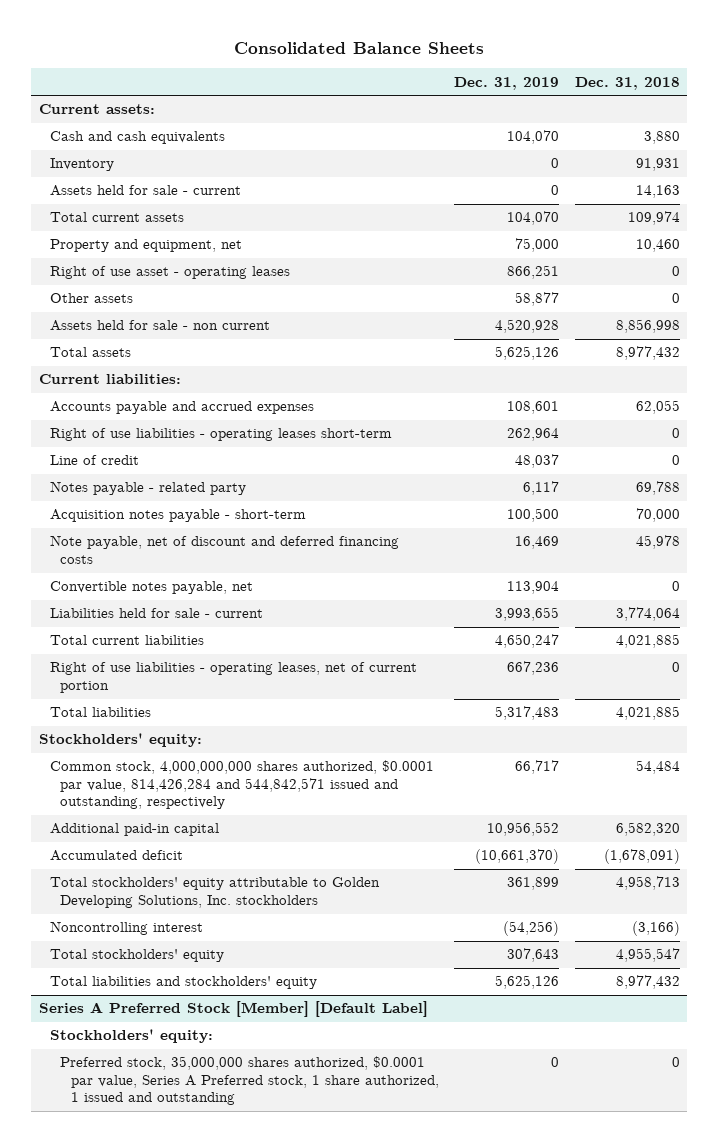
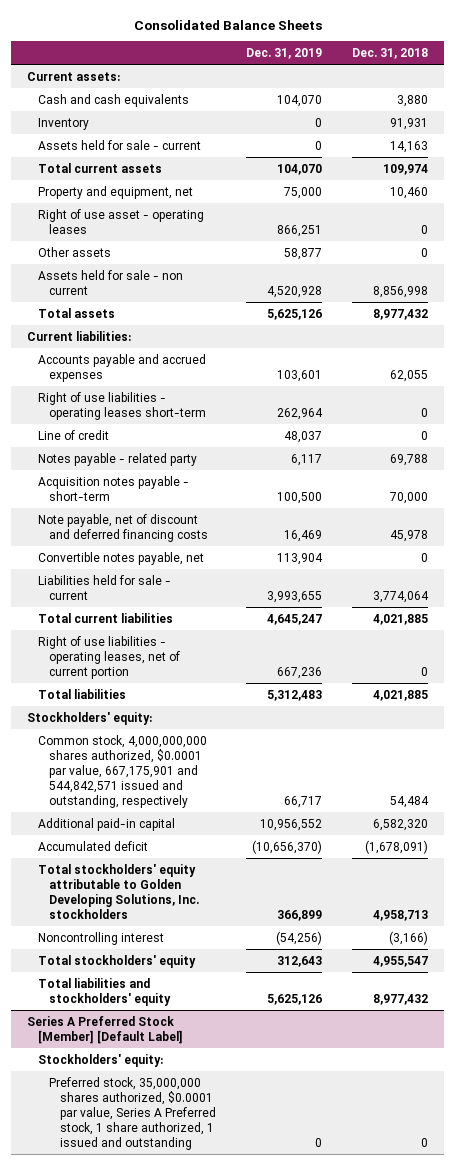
- Accounts payable and accrued expenses | 108,601 | 62,055
+ Accounts payable and accrued expenses | 103,601 | 62,055
- Total current liabilities | 4,650,247 | 4,021,885
+ Total current liabilities | 4,645,247 | 4,021,885
- Total liabilities | 5,317,483 | 4,021,885
+ Total liabilities | 5,312,483 | 4,021,885
- Common stock, 4,000,000,000 shares authorized, $0.0001 par value, 814,426,284 and 544,842,571 issued and outstanding, respectively | 66,717 | 54,484
+ Common stock, 4,000,000,000 shares authorized, $0.0001 par value, 667,175,901 and 544,842,571 issued and outstanding, respectively | 66,717 | 54,484
- Accumulated deficit | (10,661,370) | (1,678,091)
- Total stockholders' equity attributable to Golden Developing Solutions, Inc. stockholders | 361,899 | 4,958,713
+ Accumulated deficit | (10,656,370) | (1,678,091)
+ Total stockholders' equity attributable to Golden Developing Solutions, Inc. stockholders | 366,899 | 4,958,713
- Total stockholders' equity | 307,643 | 4,955,547
+ Total stockholders' equity | 312,643 | 4,955,547

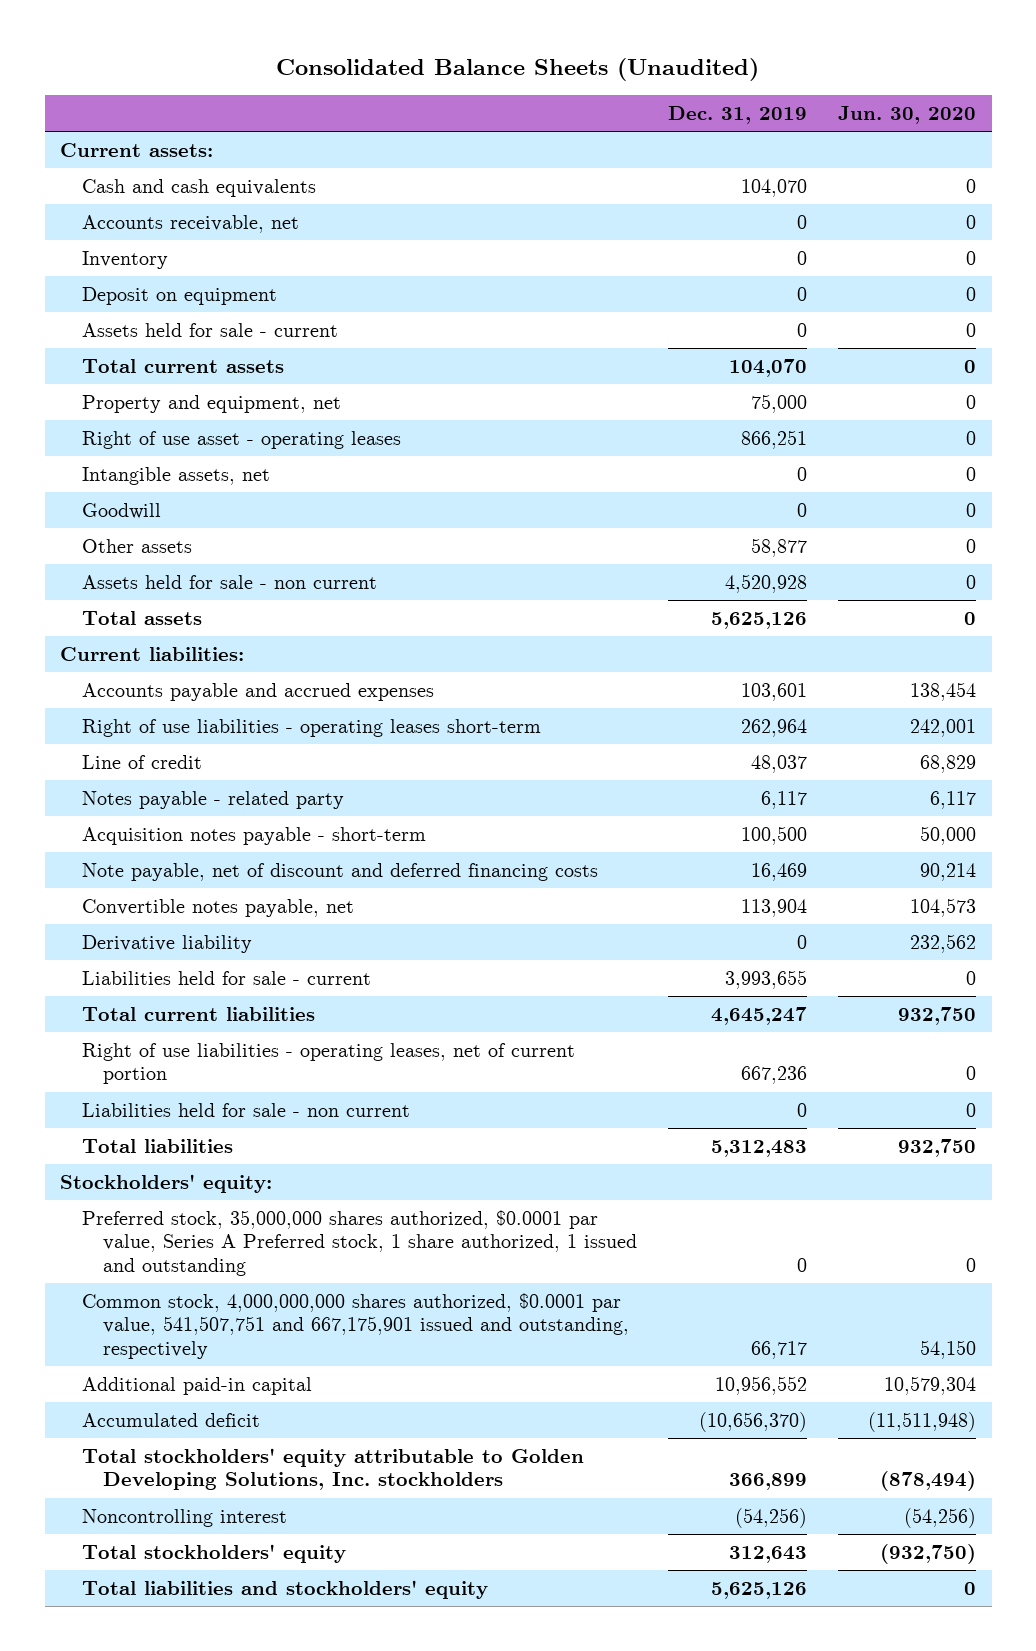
- Consolidated Balance Sheets
+ Consolidated Balance Sheets (Unaudited)
- | Dec. 31, 2019 | Dec. 31, 2018
+ | Dec. 31, 2019 | Jun. 30, 2020
+ Accounts receivable, net | 0 | 0
+ Deposit on equipment | 0 | 0
+ Intangible assets, net | 0 | 0
+ Goodwill | 0 | 0
+ Derivative liability | 0 | 232,562
+ Liabilities held for sale - non current | 0 | 0
- Common stock, 4,000,000,000 shares authorized, $0.0001 par value, 667,175,901 and 544,842,571 issued and outstanding, respectively | 66,717 | 54,484
+ Preferred stock, 35,000,000 shares authorized, $0.0001 par value, Series A Preferred stock, 1 share authorized, 1 issued and outstanding | 0 | 0
+ Common stock, 4,000,000,000 shares authorized, $0.0001 par value, 541,507,751 and 667,175,901 issued and outstanding, respectively | 66,717 | 54,150
- Series A Preferred Stock [Member] [Default Label]
- Stockholders' equity:
- Preferred stock, 35,000,000 shares authorized, $0.0001 par value, Series A Preferred stock, 1 share authorized, 1 issued and outstanding | 0 | 0

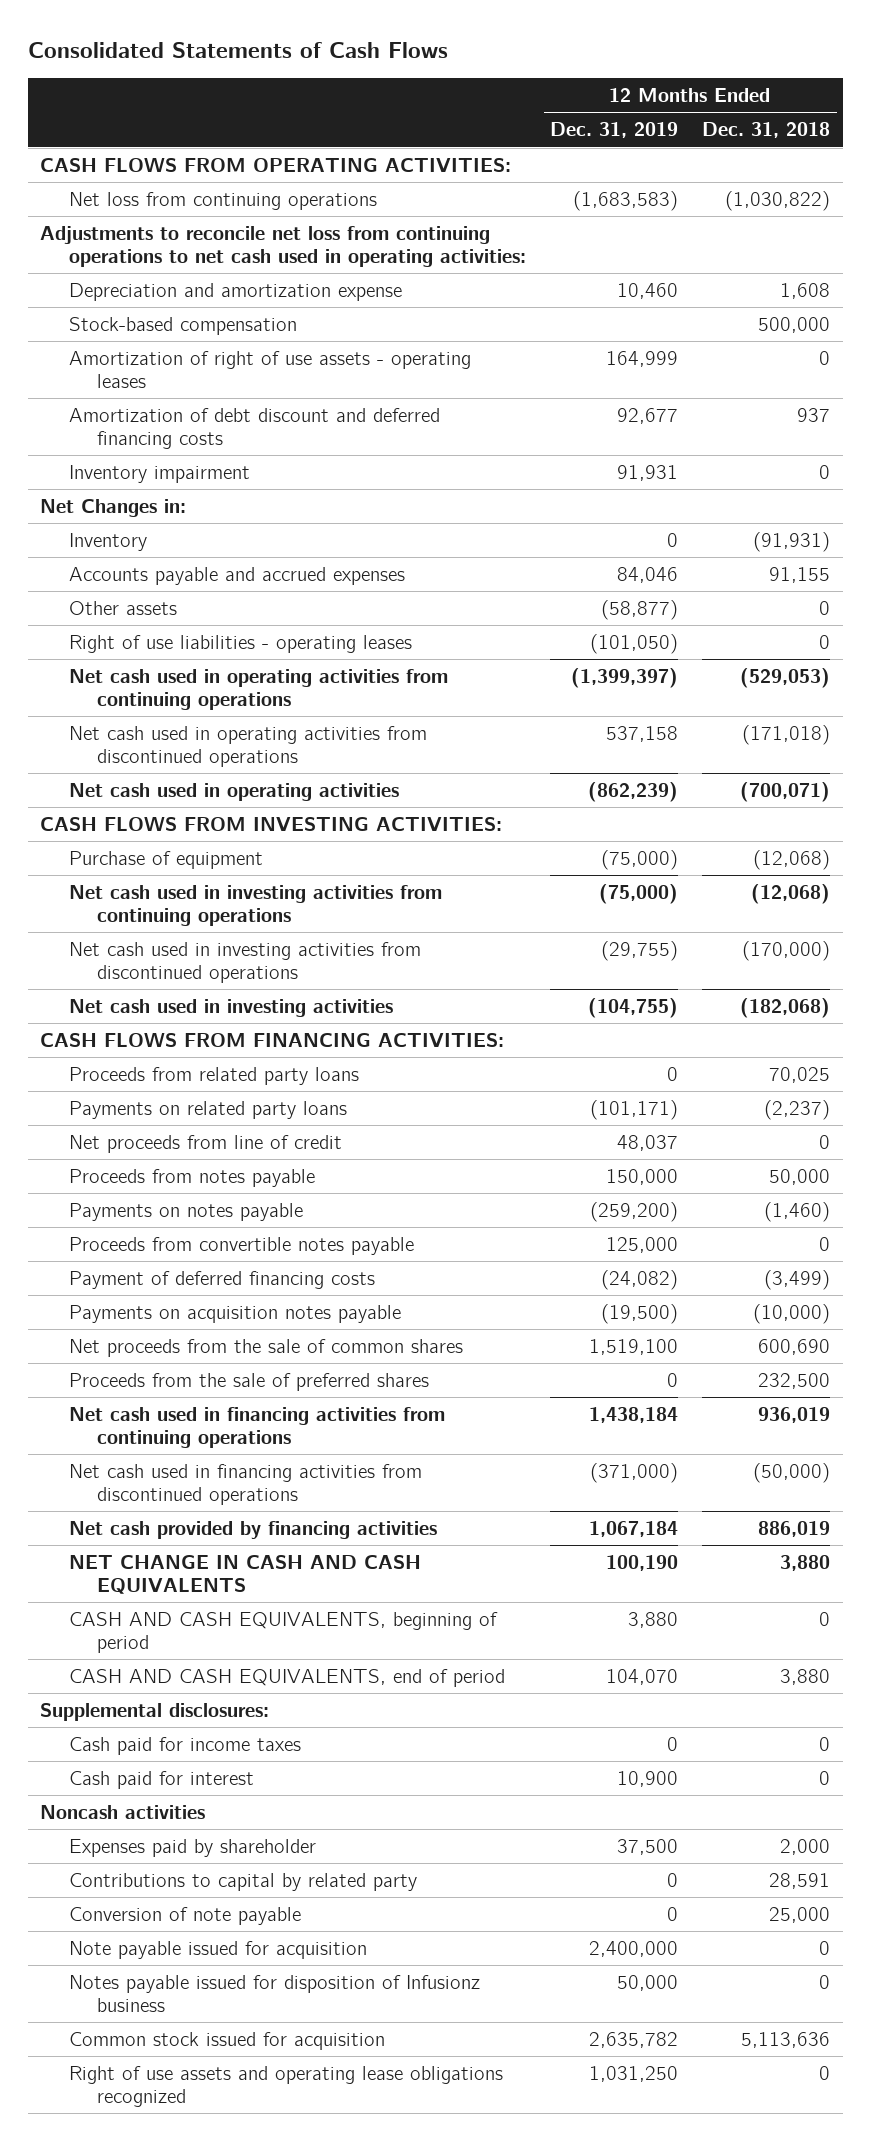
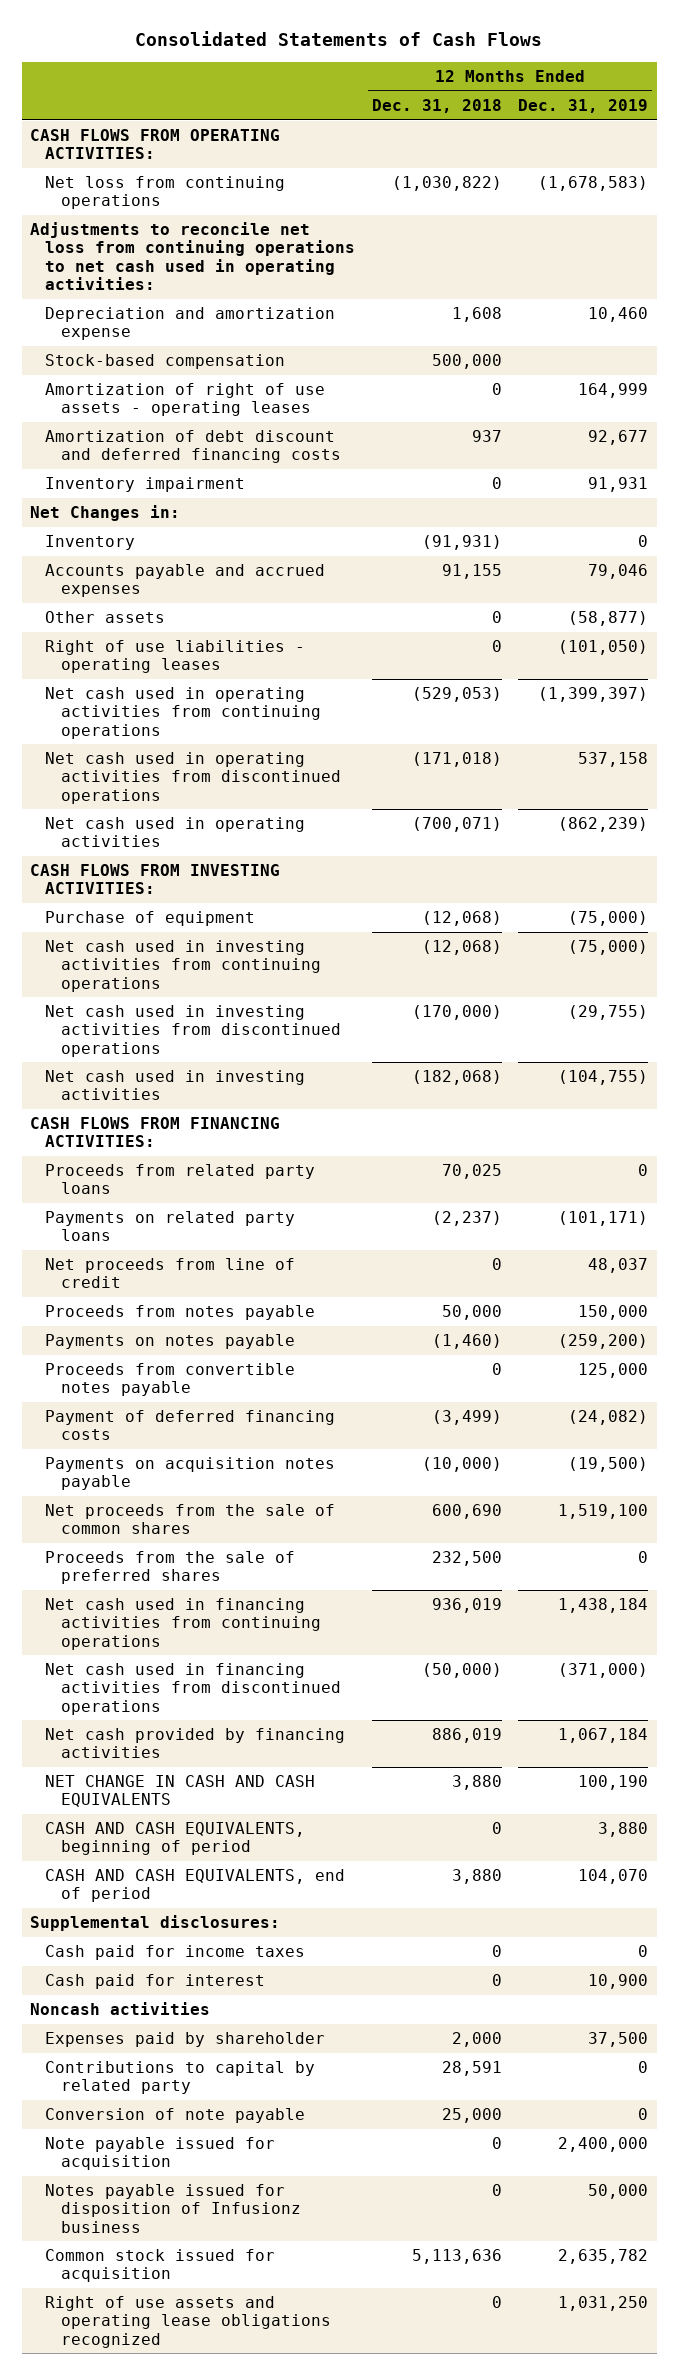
- | 12 Months Ended Dec. 31, 2019 | 12 Months Ended Dec. 31, 2018
+ | 12 Months Ended Dec. 31, 2018 | 12 Months Ended Dec. 31, 2019
- Net loss from continuing operations | (1,683,583) | (1,030,822)
+ Net loss from continuing operations | (1,030,822) | (1,678,583)
- Accounts payable and accrued expenses | 84,046 | 91,155
+ Accounts payable and accrued expenses | 91,155 | 79,046

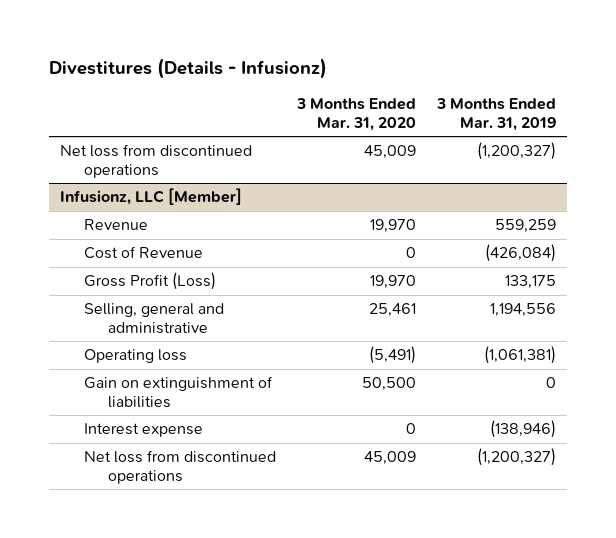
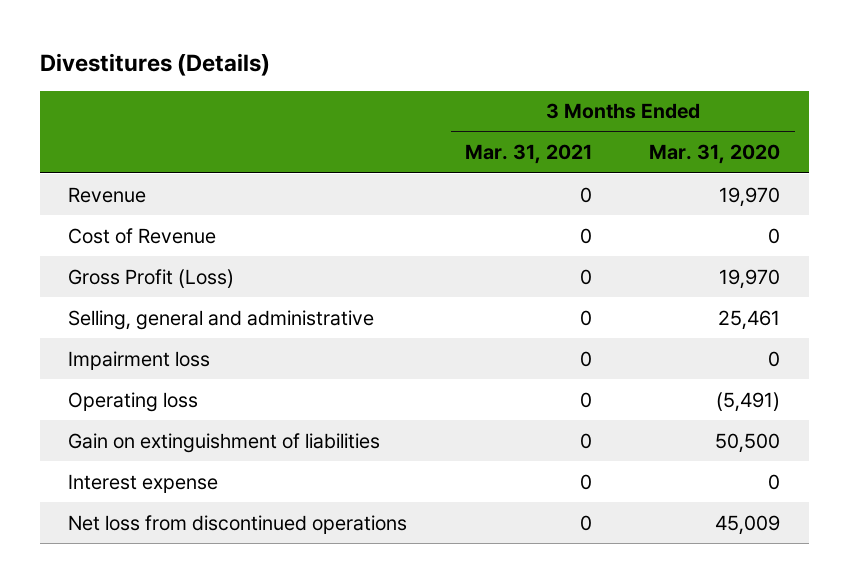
- Divestitures (Details - Infusionz)
+ Divestitures (Details)
- | 3 Months Ended Mar. 31, 2020 | 3 Months Ended Mar. 31, 2019
+ | 3 Months Ended Mar. 31, 2021 | 3 Months Ended Mar. 31, 2020
- Net loss from discontinued operations | 45,009 | (1,200,327)
- Infusionz, LLC [Member]
+ Impairment loss | 0 | 0

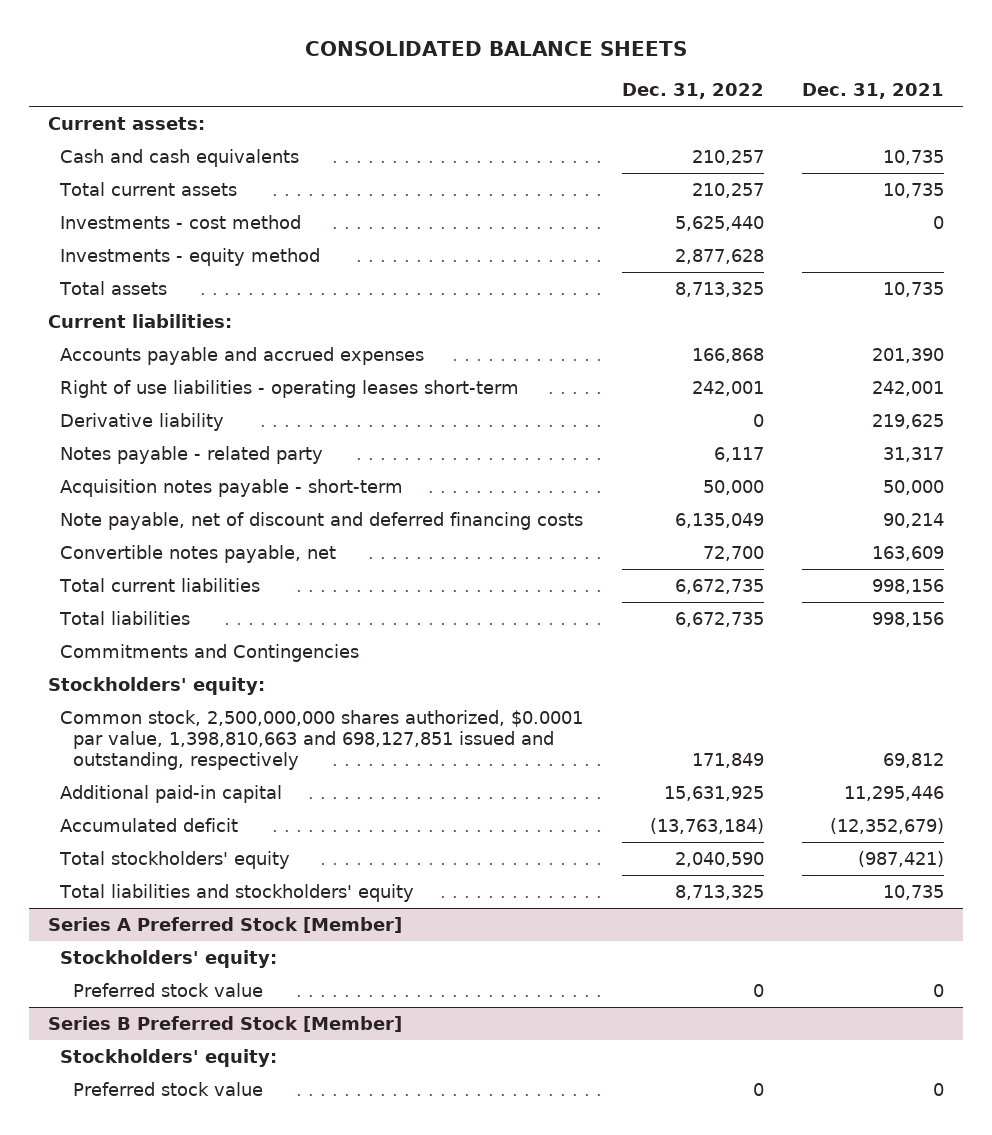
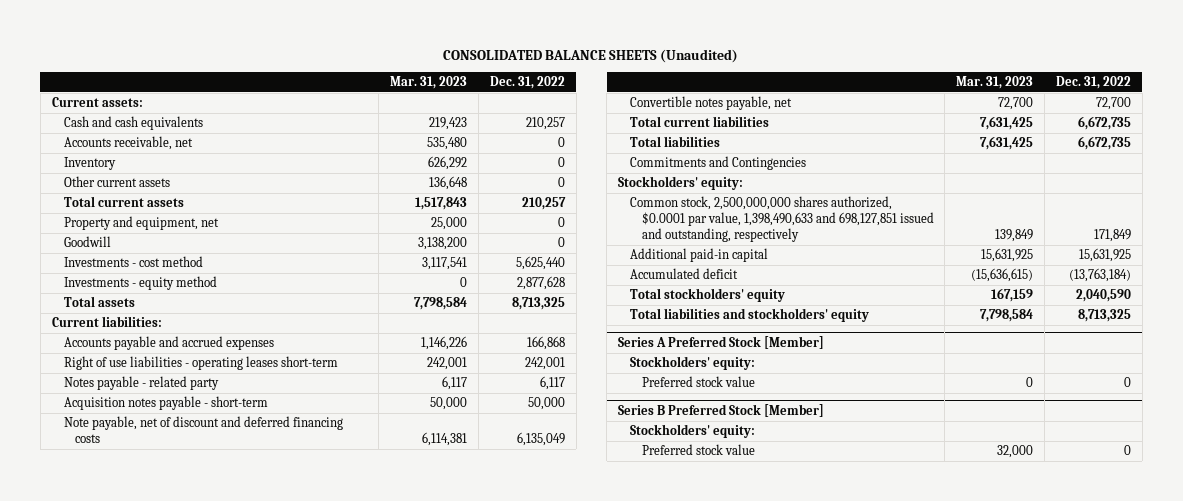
- CONSOLIDATED BALANCE SHEETS
+ CONSOLIDATED BALANCE SHEETS (Unaudited)
- | Dec. 31, 2022 | Dec. 31, 2021
+ | Mar. 31, 2023 | Dec. 31, 2022
+ Accounts receivable, net | 535,480 | 0
+ Inventory | 626,292 | 0
+ Other current assets | 136,648 | 0
+ Property and equipment, net | 25,000 | 0
+ Goodwill | 3,138,200 | 0
- Derivative liability | 0 | 219,625
- Common stock, 2,500,000,000 shares authorized, $0.0001 par value, 1,398,810,663 and 698,127,851 issued and outstanding, respectively | 171,849 | 69,812
+ Common stock, 2,500,000,000 shares authorized, $0.0001 par value, 1,398,490,633 and 698,127,851 issued and outstanding, respectively | 139,849 | 171,849

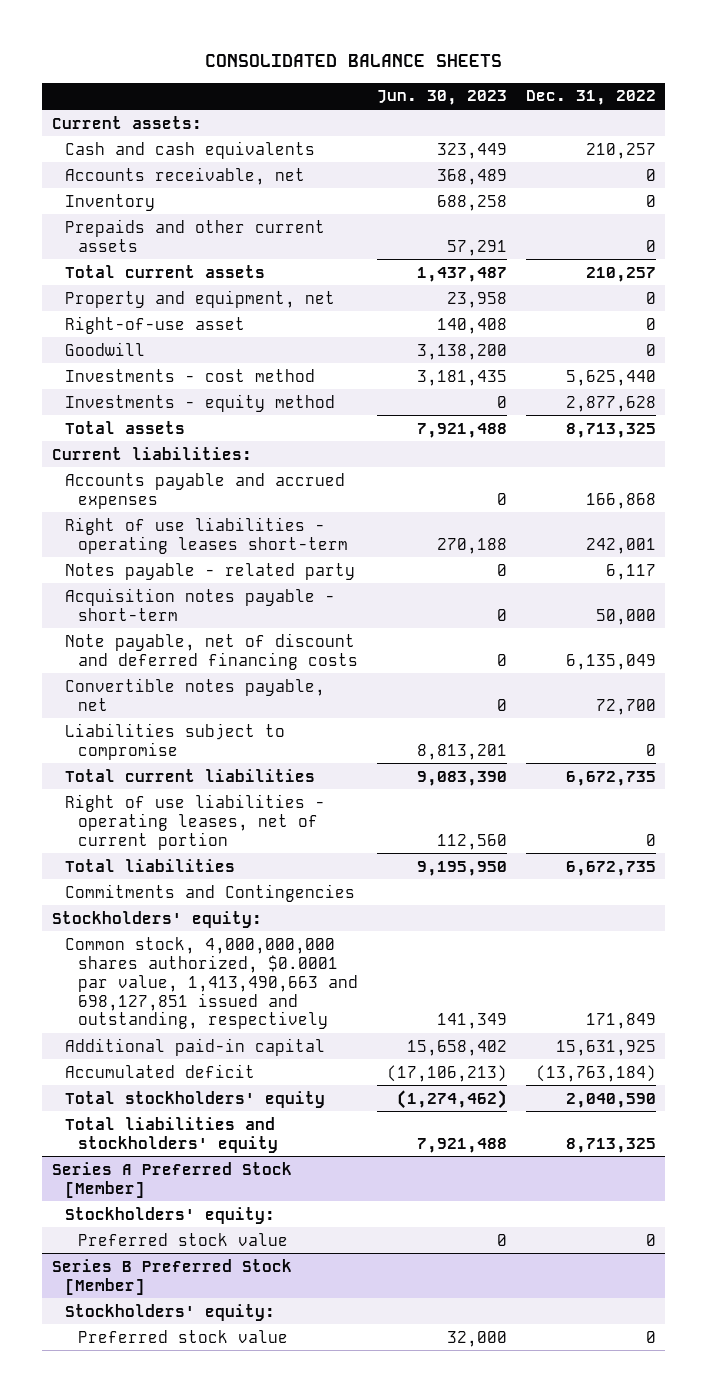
- CONSOLIDATED BALANCE SHEETS (Unaudited)
+ CONSOLIDATED BALANCE SHEETS
- | Mar. 31, 2023 | Dec. 31, 2022
+ | Jun. 30, 2023 | Dec. 31, 2022
- Other current assets | 136,648 | 0
+ Prepaids and other current assets | 57,291 | 0
+ Right-of-use asset | 140,408 | 0
+ Liabilities subject to compromise | 8,813,201 | 0
+ Right of use liabilities - operating leases, net of current portion | 112,560 | 0
- Common stock, 2,500,000,000 shares authorized, $0.0001 par value, 1,398,490,633 and 698,127,851 issued and outstanding, respectively | 139,849 | 171,849
+ Common stock, 4,000,000,000 shares authorized, $0.0001 par value, 1,413,490,663 and 698,127,851 issued and outstanding, respectively | 141,349 | 171,849

